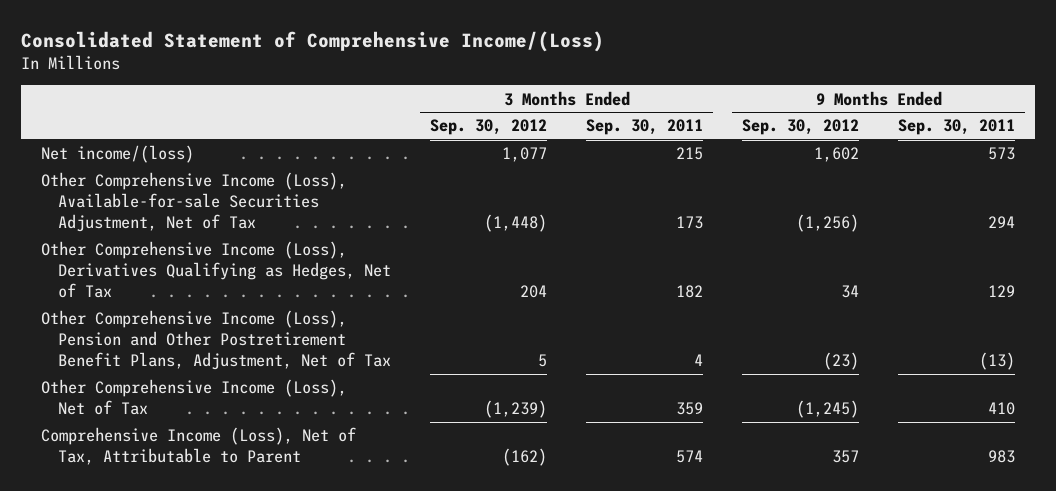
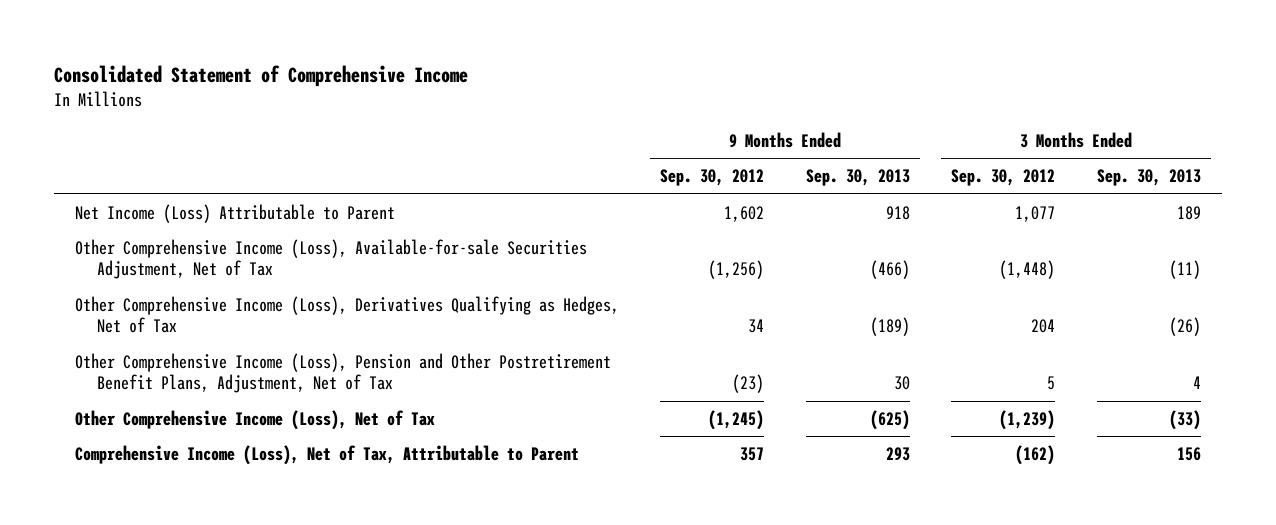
- Consolidated Statement of Comprehensive Income/(Loss)
+ Consolidated Statement of Comprehensive Income
- | 3 Months Ended Sep. 30, 2012 | 3 Months Ended Sep. 30, 2011 | 9 Months Ended Sep. 30, 2012 | 9 Months Ended Sep. 30, 2011
+ | 9 Months Ended Sep. 30, 2012 | 9 Months Ended Sep. 30, 2013 | 3 Months Ended Sep. 30, 2012 | 3 Months Ended Sep. 30, 2013
- Net income/(loss) | 1,077 | 215 | 1,602 | 573
+ Net Income (Loss) Attributable to Parent | 1,602 | 918 | 1,077 | 189

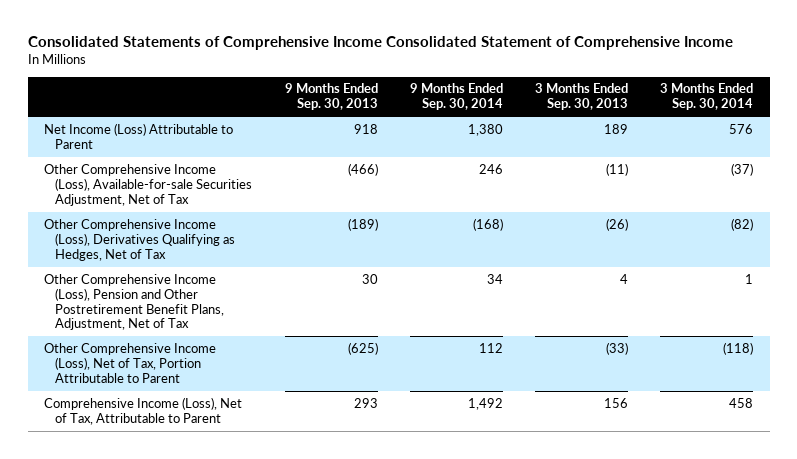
- Consolidated Statement of Comprehensive Income
+ Consolidated Statements of Comprehensive Income Consolidated Statement of Comprehensive Income
- | 9 Months Ended Sep. 30, 2012 | 9 Months Ended Sep. 30, 2013 | 3 Months Ended Sep. 30, 2012 | 3 Months Ended Sep. 30, 2013
+ | 9 Months Ended Sep. 30, 2013 | 9 Months Ended Sep. 30, 2014 | 3 Months Ended Sep. 30, 2013 | 3 Months Ended Sep. 30, 2014
- Other Comprehensive Income (Loss), Net of Tax | (1,245) | (625) | (1,239) | (33)
+ Other Comprehensive Income (Loss), Net of Tax, Portion Attributable to Parent | (625) | 112 | (33) | (118)

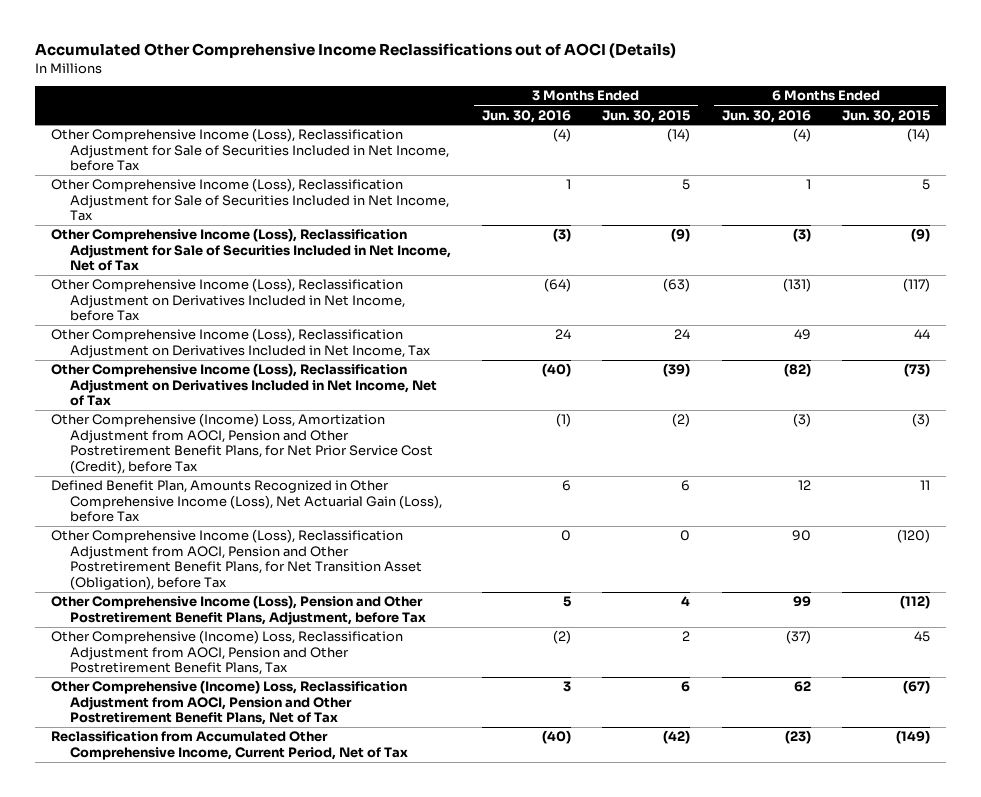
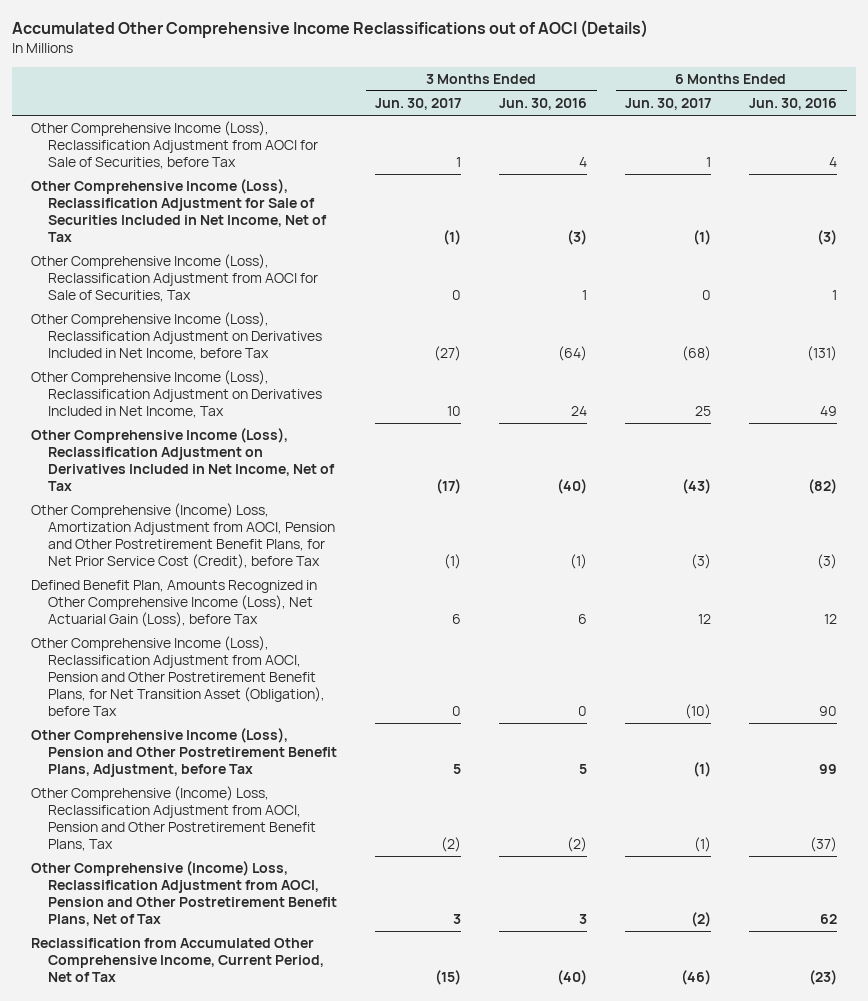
- | 3 Months Ended Jun. 30, 2016 | 3 Months Ended Jun. 30, 2015 | 6 Months Ended Jun. 30, 2016 | 6 Months Ended Jun. 30, 2015
+ | 3 Months Ended Jun. 30, 2017 | 3 Months Ended Jun. 30, 2016 | 6 Months Ended Jun. 30, 2017 | 6 Months Ended Jun. 30, 2016
- Other Comprehensive Income (Loss), Reclassification Adjustment for Sale of Securities Included in Net Income, before Tax | (4) | (14) | (4) | (14)
- Other Comprehensive Income (Loss), Reclassification Adjustment for Sale of Securities Included in Net Income, Tax | 1 | 5 | 1 | 5
+ Other Comprehensive Income (Loss), Reclassification Adjustment from AOCI for Sale of Securities, before Tax | 1 | 4 | 1 | 4
+ Other Comprehensive Income (Loss), Reclassification Adjustment from AOCI for Sale of Securities, Tax | 0 | 1 | 0 | 1

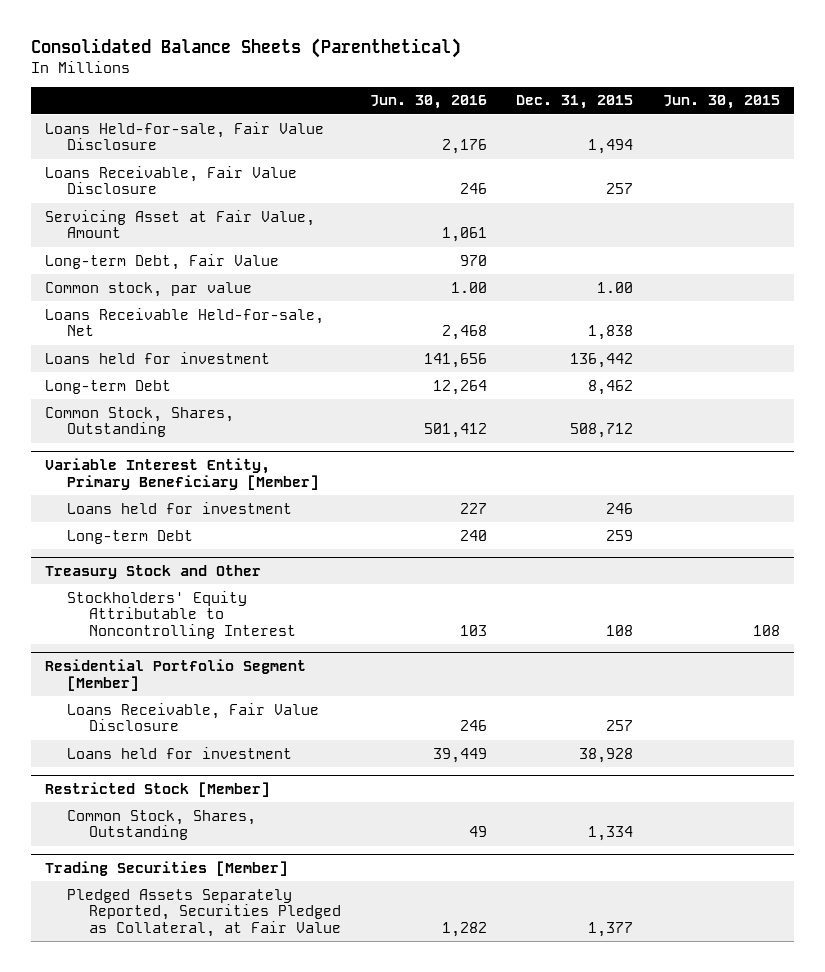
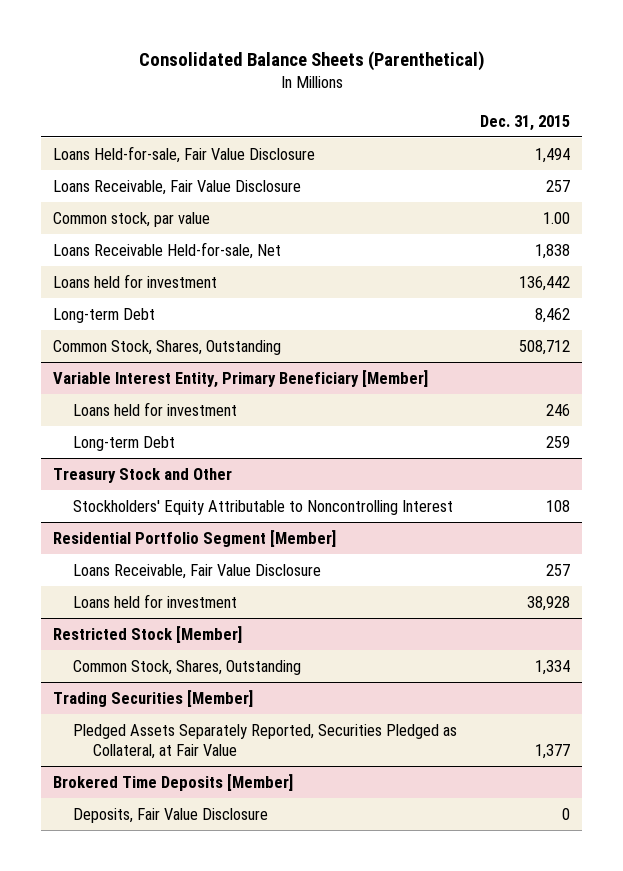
- | Jun. 30, 2016 | Dec. 31, 2015 | Jun. 30, 2015
+ | Dec. 31, 2015
- Servicing Asset at Fair Value, Amount | 1,061 | |
- Long-term Debt, Fair Value | 970 | |
+ Brokered Time Deposits [Member]
+ Deposits, Fair Value Disclosure | 0

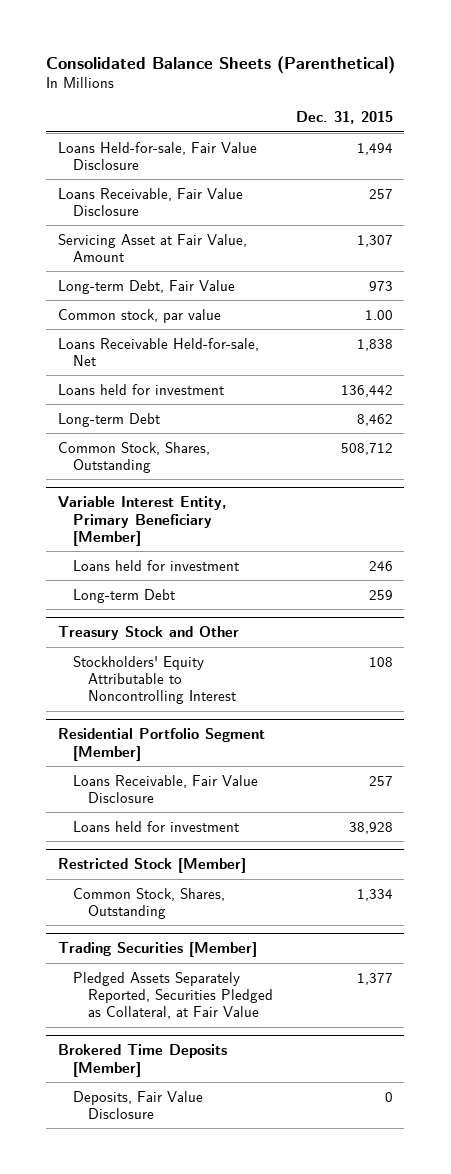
+ Servicing Asset at Fair Value, Amount | 1,307
+ Long-term Debt, Fair Value | 973

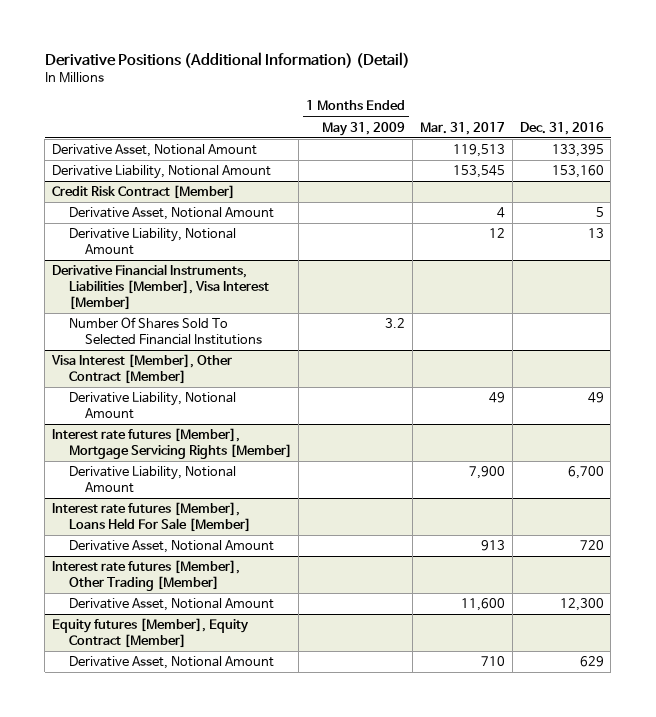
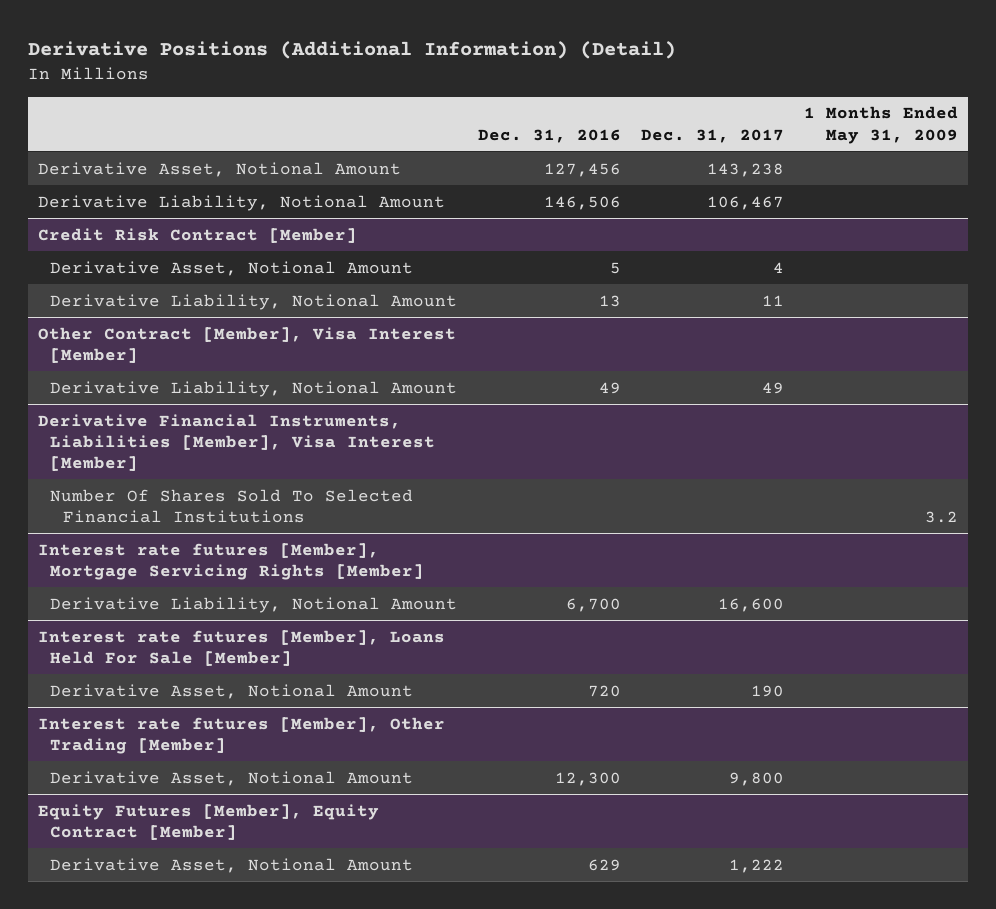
- | 1 Months Ended May 31, 2009 | Mar. 31, 2017 | Dec. 31, 2016
+ | Dec. 31, 2016 | Dec. 31, 2017 | 1 Months Ended May 31, 2009
- Derivative Asset, Notional Amount | | 119,513 | 133,395
- Derivative Liability, Notional Amount | | 153,545 | 153,160
+ Derivative Asset, Notional Amount | 127,456 | 143,238 |
+ Derivative Liability, Notional Amount | 146,506 | 106,467 |
+ Other Contract [Member], Visa Interest [Member]
+ Derivative Liability, Notional Amount | 49 | 49 |
- Visa Interest [Member], Other Contract [Member]
- Derivative Liability, Notional Amount | | 49 | 49
- Equity futures [Member], Equity Contract [Member]
+ Equity Futures [Member], Equity Contract [Member]

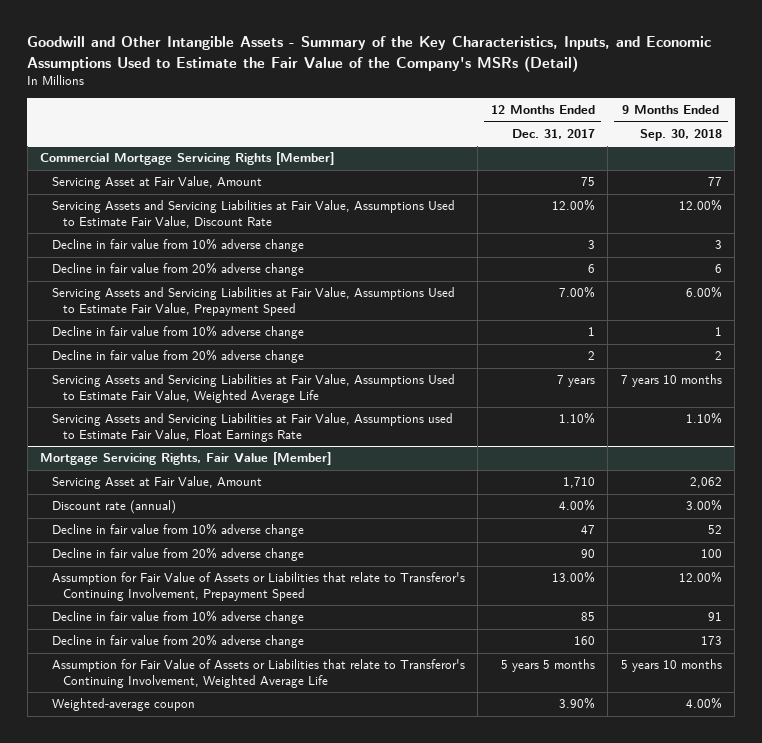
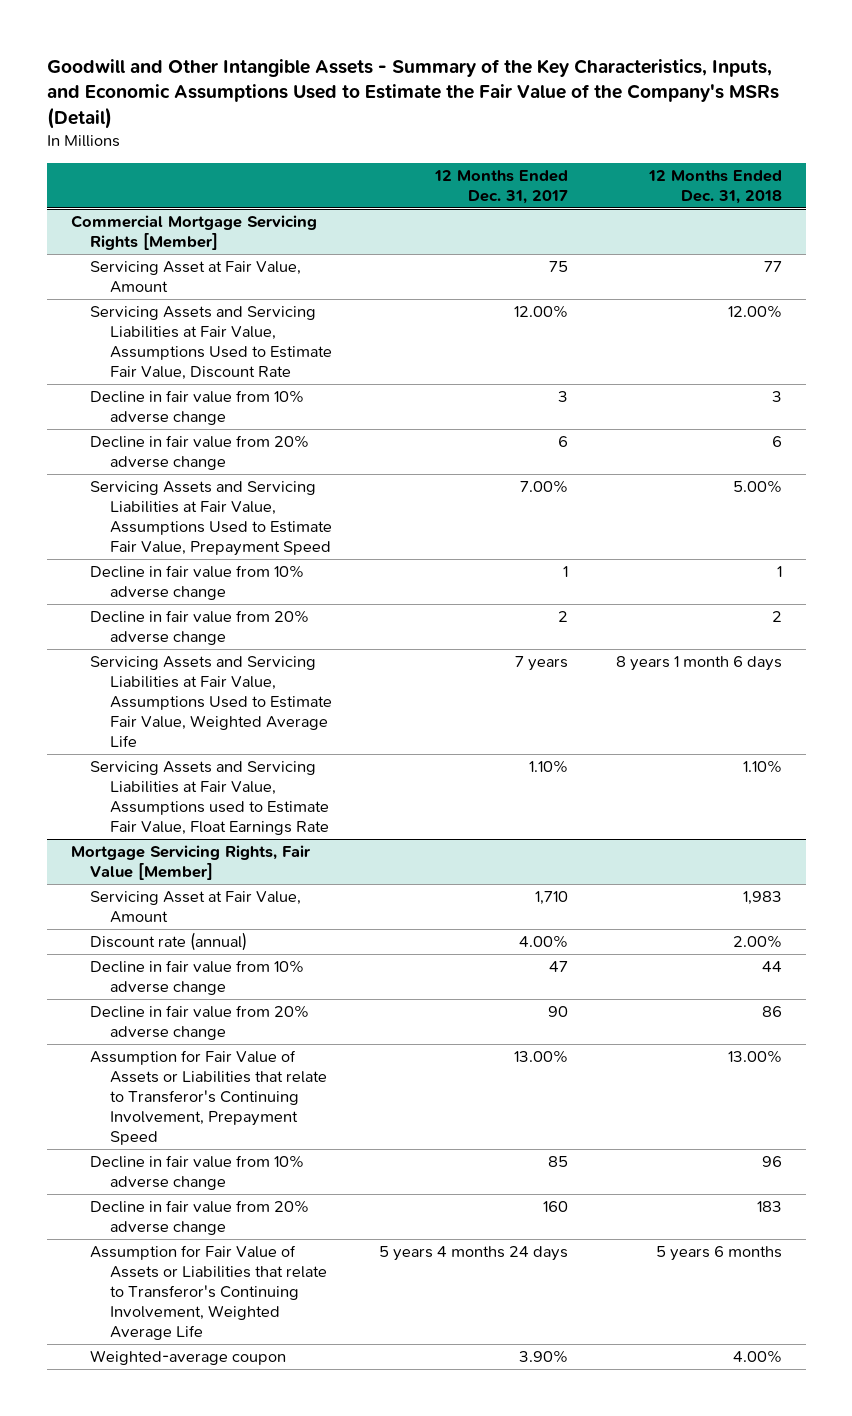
- | 12 Months Ended Dec. 31, 2017 | 9 Months Ended Sep. 30, 2018
+ | 12 Months Ended Dec. 31, 2017 | 12 Months Ended Dec. 31, 2018
@ Mortgage Servicing Rights, Fair Value [Member]
- Assumption for Fair Value of Assets or Liabilities that relate to Transferor's Continuing Involvement, Weighted Average Life | 5 years 5 months | 5 years 10 months
+ Assumption for Fair Value of Assets or Liabilities that relate to Transferor's Continuing Involvement, Weighted Average Life | 5 years 4 months 24 days | 5 years 6 months

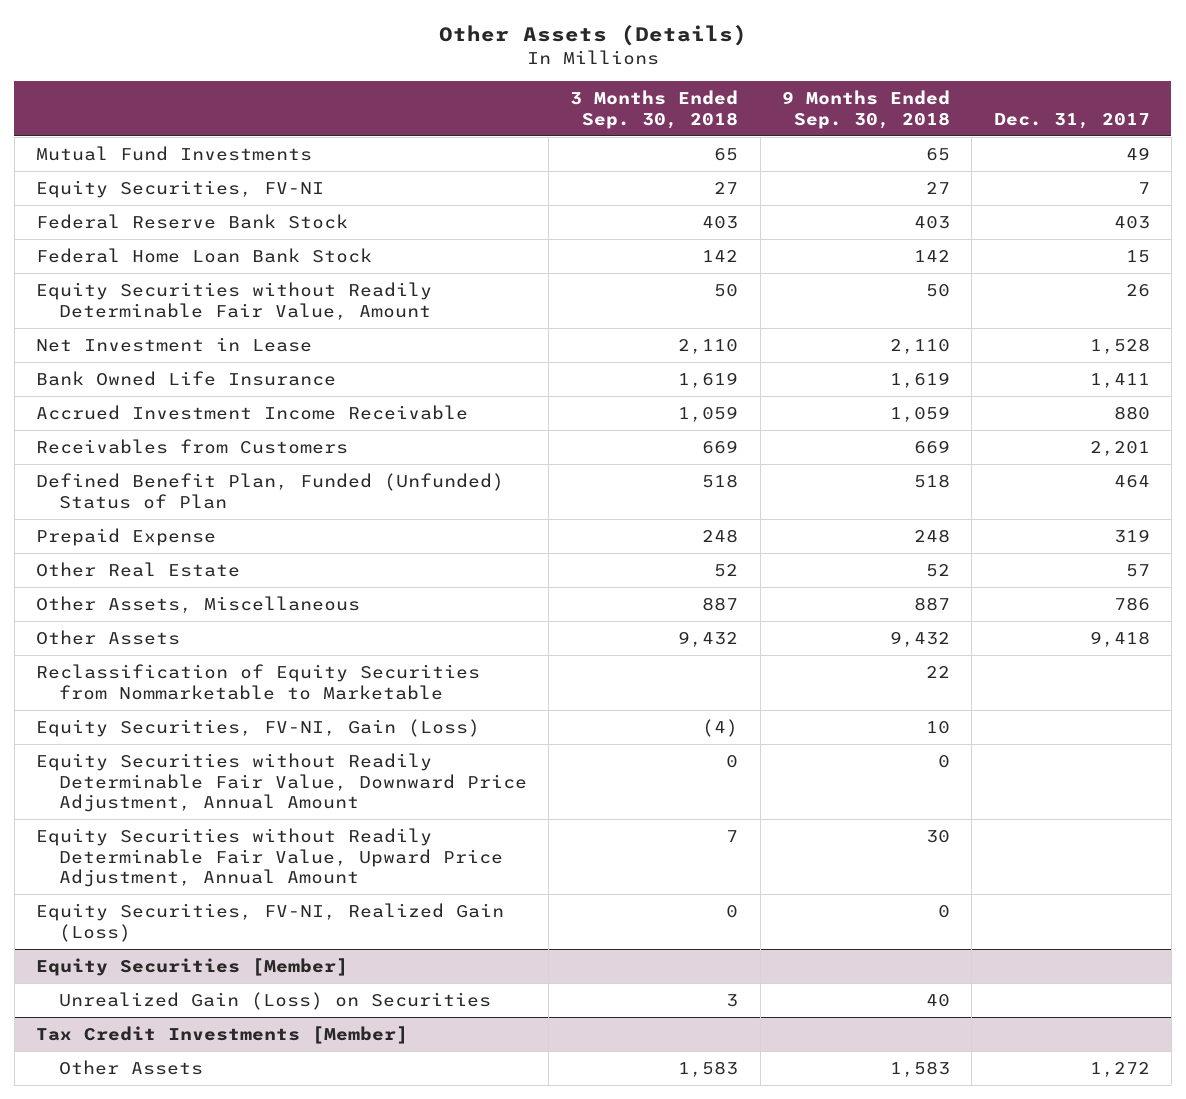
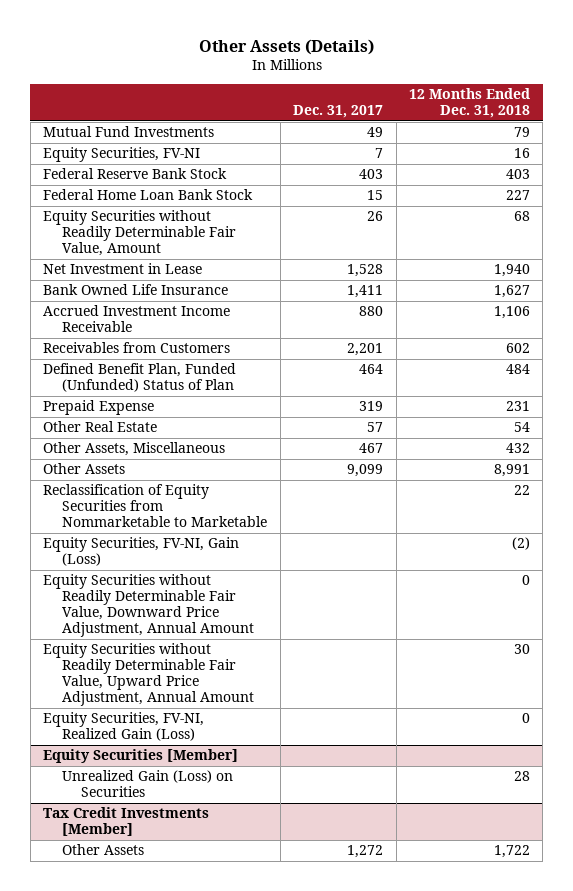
- | 3 Months Ended Sep. 30, 2018 | 9 Months Ended Sep. 30, 2018 | Dec. 31, 2017
+ | Dec. 31, 2017 | 12 Months Ended Dec. 31, 2018
- Other Assets, Miscellaneous | 887 | 887 | 786
- Other Assets | 9,432 | 9,432 | 9,418
+ Other Assets, Miscellaneous | 467 | 432
+ Other Assets | 9,099 | 8,991

